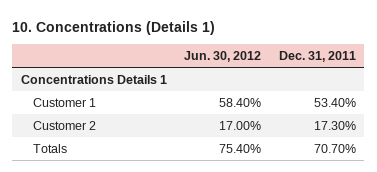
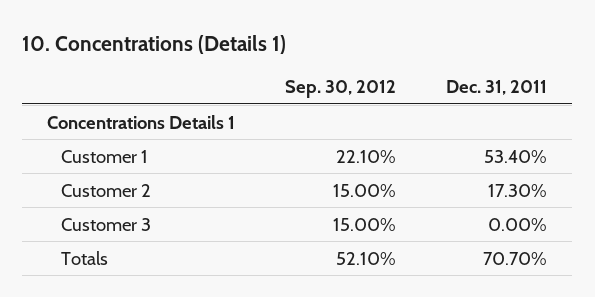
- | Jun. 30, 2012 | Dec. 31, 2011
+ | Sep. 30, 2012 | Dec. 31, 2011
+ Customer 3 | 15.00% | 0.00%

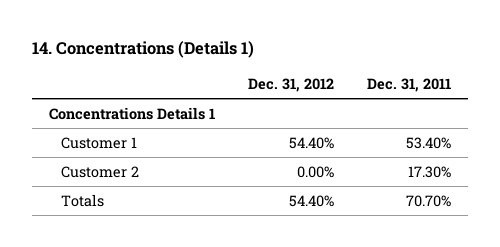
- 10. Concentrations (Details 1)
+ 14. Concentrations (Details 1)
- | Sep. 30, 2012 | Dec. 31, 2011
+ | Dec. 31, 2012 | Dec. 31, 2011
- Customer 3 | 15.00% | 0.00%

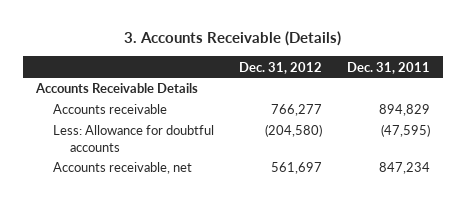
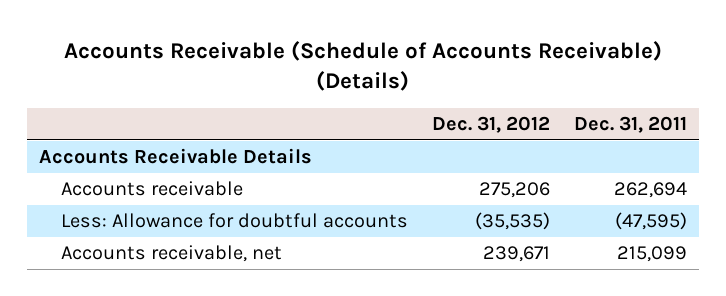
- 3. Accounts Receivable (Details)
+ Accounts Receivable (Schedule of Accounts Receivable) (Details)
- Accounts receivable | 766,277 | 894,829
- Less: Allowance for doubtful accounts | (204,580) | (47,595)
- Accounts receivable, net | 561,697 | 847,234
+ Accounts receivable | 275,206 | 262,694
+ Less: Allowance for doubtful accounts | (35,535) | (47,595)
+ Accounts receivable, net | 239,671 | 215,099

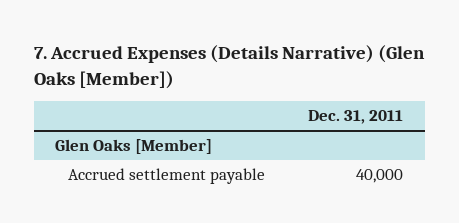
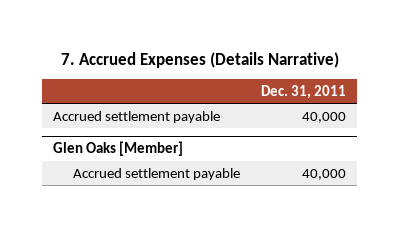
- 7. Accrued Expenses (Details Narrative) (Glen Oaks [Member])
+ 7. Accrued Expenses (Details Narrative)
+ Accrued settlement payable | 40,000

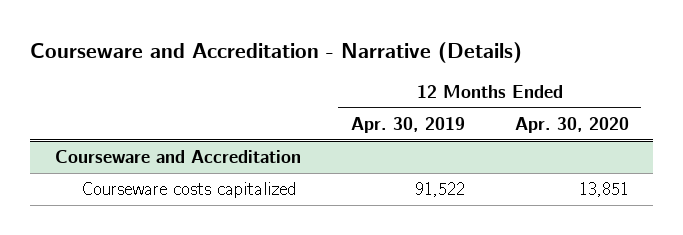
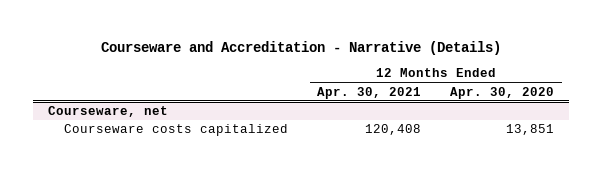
- | 12 Months Ended Apr. 30, 2019 | 12 Months Ended Apr. 30, 2020
+ | 12 Months Ended Apr. 30, 2021 | 12 Months Ended Apr. 30, 2020
- Courseware and Accreditation
+ Courseware, net

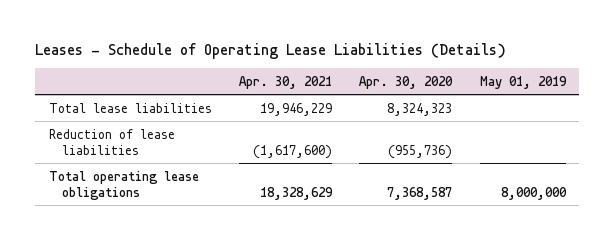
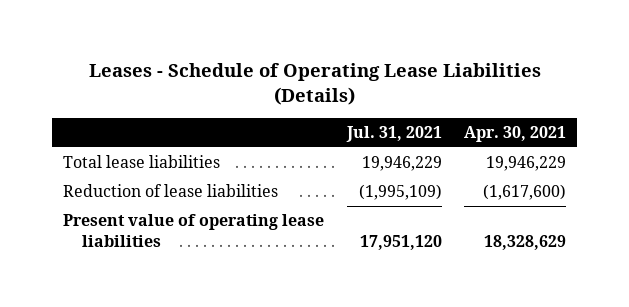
- | Apr. 30, 2021 | Apr. 30, 2020 | May 01, 2019
+ | Jul. 31, 2021 | Apr. 30, 2021
- Total operating lease obligations | 18,328,629 | 7,368,587 | 8,000,000
+ Present value of operating lease liabilities | 17,951,120 | 18,328,629

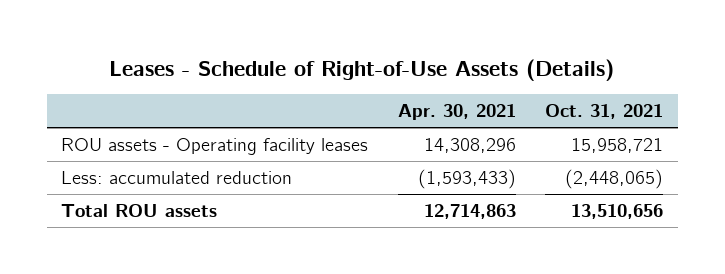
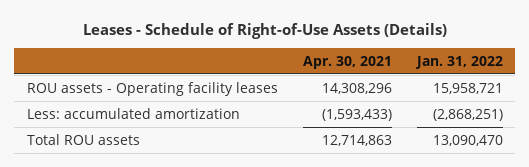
- | Apr. 30, 2021 | Oct. 31, 2021
+ | Apr. 30, 2021 | Jan. 31, 2022
- Less: accumulated reduction | (1,593,433) | (2,448,065)
+ Less: accumulated amortization | (1,593,433) | (2,868,251)

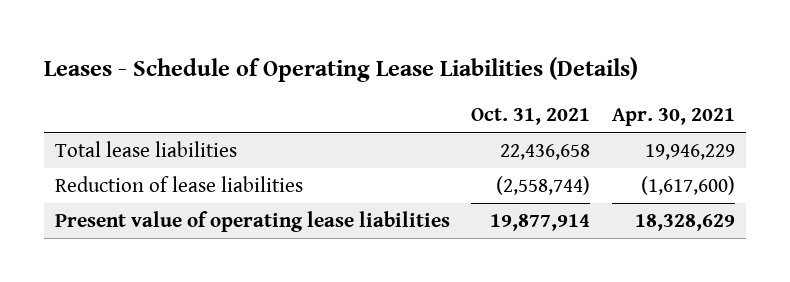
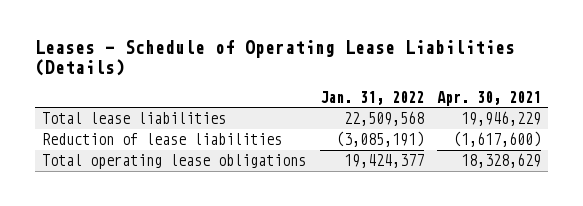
- | Oct. 31, 2021 | Apr. 30, 2021
+ | Jan. 31, 2022 | Apr. 30, 2021
- Present value of operating lease liabilities | 19,877,914 | 18,328,629
+ Total operating lease obligations | 19,424,377 | 18,328,629

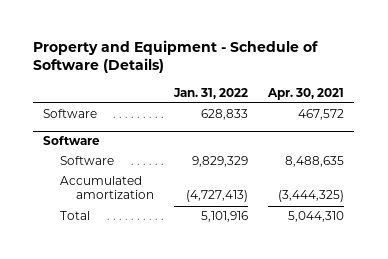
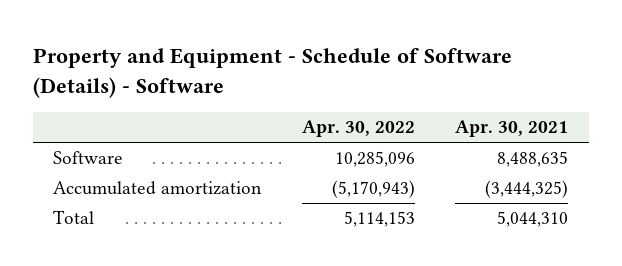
- Property and Equipment - Schedule of Software (Details)
+ Property and Equipment - Schedule of Software (Details) - Software
- | Jan. 31, 2022 | Apr. 30, 2021
+ | Apr. 30, 2022 | Apr. 30, 2021
- Software | 628,833 | 467,572
- Software

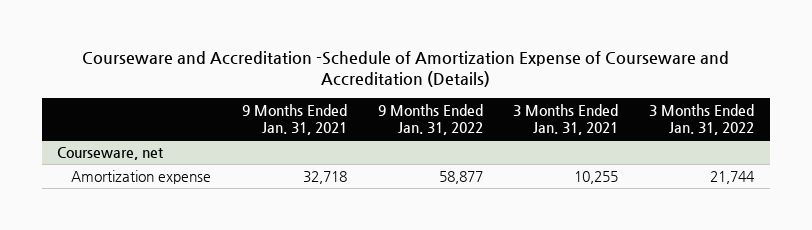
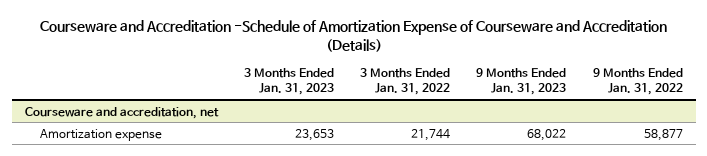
- | 9 Months Ended Jan. 31, 2021 | 9 Months Ended Jan. 31, 2022 | 3 Months Ended Jan. 31, 2021 | 3 Months Ended Jan. 31, 2022
+ | 3 Months Ended Jan. 31, 2023 | 3 Months Ended Jan. 31, 2022 | 9 Months Ended Jan. 31, 2023 | 9 Months Ended Jan. 31, 2022
- Courseware, net
+ Courseware and accreditation, net

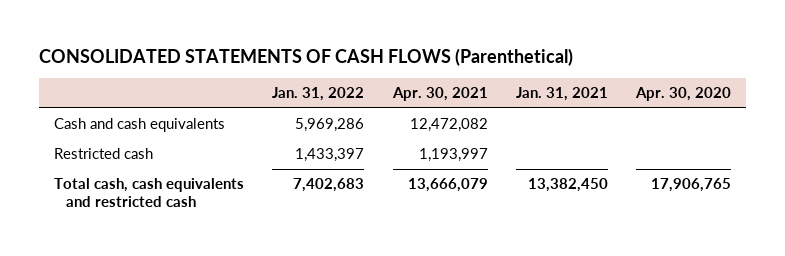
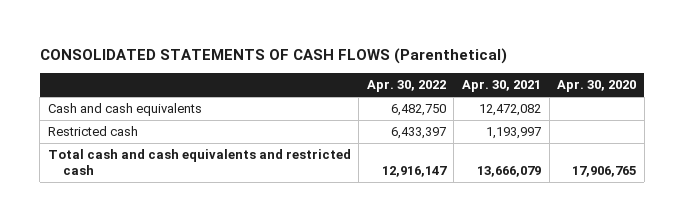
- | Jan. 31, 2022 | Apr. 30, 2021 | Jan. 31, 2021 | Apr. 30, 2020
+ | Apr. 30, 2022 | Apr. 30, 2021 | Apr. 30, 2020
- Total cash, cash equivalents and restricted cash | 7,402,683 | 13,666,079 | 13,382,450 | 17,906,765
+ Total cash and cash equivalents and restricted cash | 12,916,147 | 13,666,079 | 17,906,765

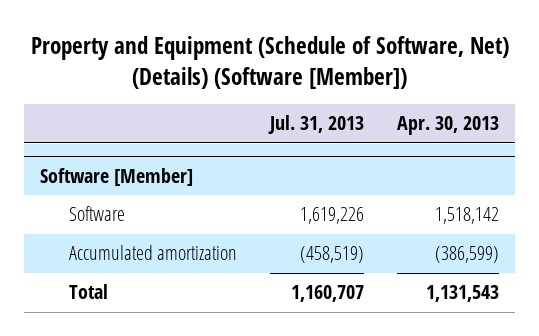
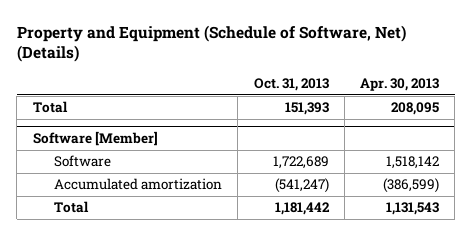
- Property and Equipment (Schedule of Software, Net) (Details) (Software [Member])
+ Property and Equipment (Schedule of Software, Net) (Details)
- | Jul. 31, 2013 | Apr. 30, 2013
+ | Oct. 31, 2013 | Apr. 30, 2013
+ Total | 151,393 | 208,095

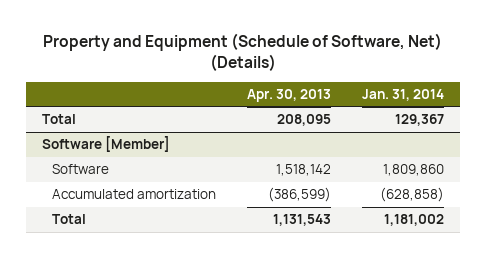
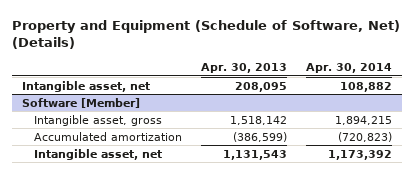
- | Apr. 30, 2013 | Jan. 31, 2014
+ | Apr. 30, 2013 | Apr. 30, 2014
- Total | 208,095 | 129,367
+ Intangible asset, net | 208,095 | 108,882
@ Software [Member]
- Software | 1,518,142 | 1,809,860
+ Intangible asset, gross | 1,518,142 | 1,894,215
- Total | 1,131,543 | 1,181,002
+ Intangible asset, net | 1,131,543 | 1,173,392

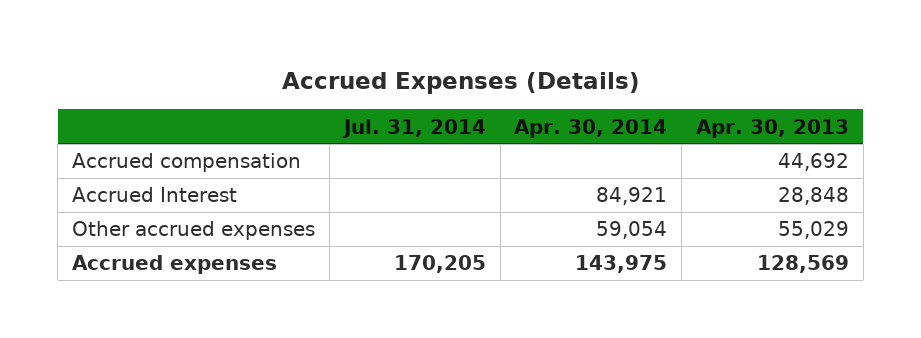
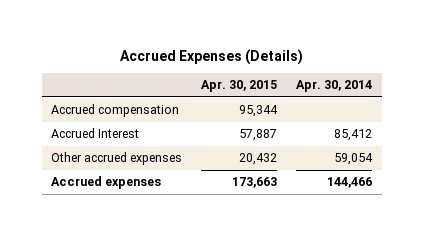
- | Jul. 31, 2014 | Apr. 30, 2014 | Apr. 30, 2013
+ | Apr. 30, 2015 | Apr. 30, 2014
- Accrued Interest | | 84,921 | 28,848
+ Accrued Interest | 57,887 | 85,412
- Accrued expenses | 170,205 | 143,975 | 128,569
+ Accrued expenses | 173,663 | 144,466

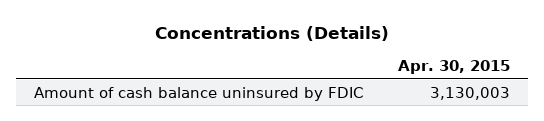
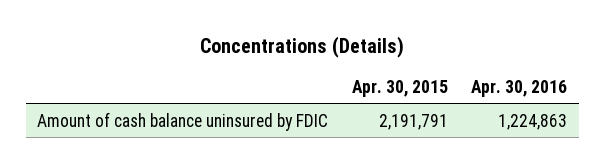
- | Apr. 30, 2015
+ | Apr. 30, 2015 | Apr. 30, 2016
- Amount of cash balance uninsured by FDIC | 3,130,003
+ Amount of cash balance uninsured by FDIC | 2,191,791 | 1,224,863

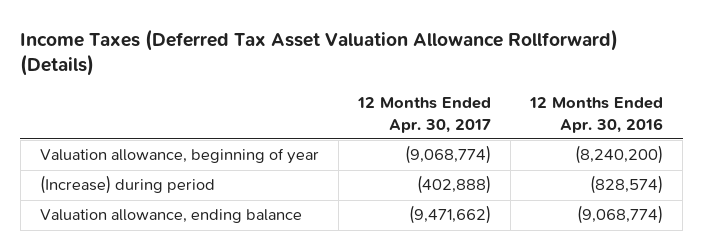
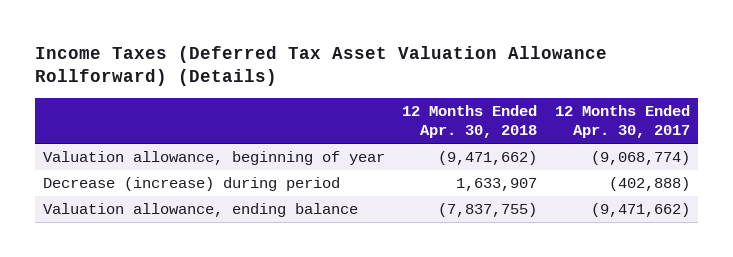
- | 12 Months Ended Apr. 30, 2017 | 12 Months Ended Apr. 30, 2016
+ | 12 Months Ended Apr. 30, 2018 | 12 Months Ended Apr. 30, 2017
- (Increase) during period | (402,888) | (828,574)
+ Decrease (increase) during period | 1,633,907 | (402,888)

